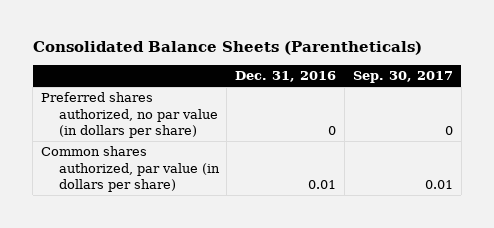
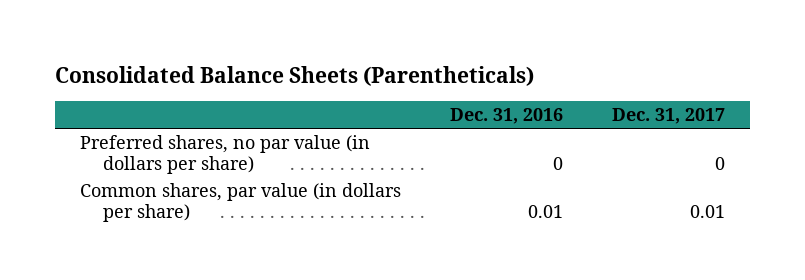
- | Dec. 31, 2016 | Sep. 30, 2017
+ | Dec. 31, 2016 | Dec. 31, 2017
- Preferred shares authorized, no par value (in dollars per share) | 0 | 0
- Common shares authorized, par value (in dollars per share) | 0.01 | 0.01
+ Preferred shares, no par value (in dollars per share) | 0 | 0
+ Common shares, par value (in dollars per share) | 0.01 | 0.01

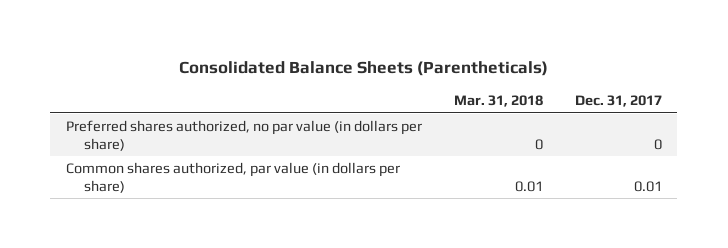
- | Dec. 31, 2016 | Dec. 31, 2017
+ | Mar. 31, 2018 | Dec. 31, 2017
- Preferred shares, no par value (in dollars per share) | 0 | 0
- Common shares, par value (in dollars per share) | 0.01 | 0.01
+ Preferred shares authorized, no par value (in dollars per share) | 0 | 0
+ Common shares authorized, par value (in dollars per share) | 0.01 | 0.01

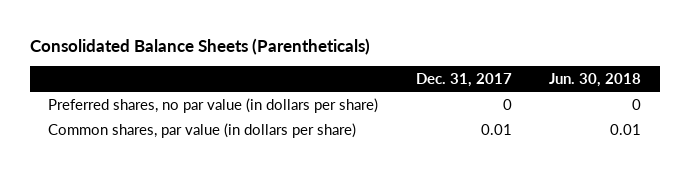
- | Mar. 31, 2018 | Dec. 31, 2017
+ | Dec. 31, 2017 | Jun. 30, 2018
- Preferred shares authorized, no par value (in dollars per share) | 0 | 0
- Common shares authorized, par value (in dollars per share) | 0.01 | 0.01
+ Preferred shares, no par value (in dollars per share) | 0 | 0
+ Common shares, par value (in dollars per share) | 0.01 | 0.01

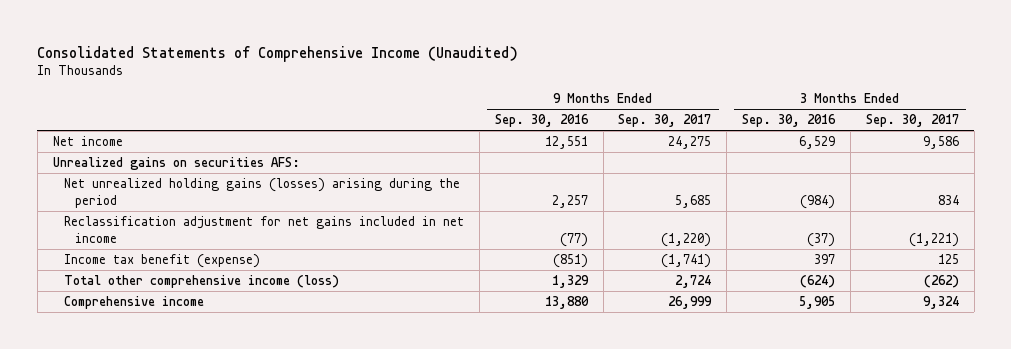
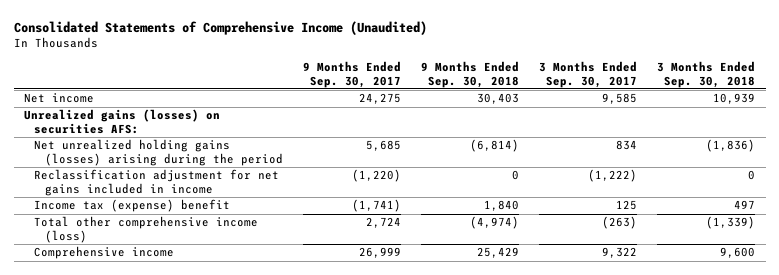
- | 9 Months Ended Sep. 30, 2016 | 9 Months Ended Sep. 30, 2017 | 3 Months Ended Sep. 30, 2016 | 3 Months Ended Sep. 30, 2017
+ | 9 Months Ended Sep. 30, 2017 | 9 Months Ended Sep. 30, 2018 | 3 Months Ended Sep. 30, 2017 | 3 Months Ended Sep. 30, 2018
- Net income | 12,551 | 24,275 | 6,529 | 9,586
- Unrealized gains on securities AFS:
+ Net income | 24,275 | 30,403 | 9,585 | 10,939
+ Unrealized gains (losses) on securities AFS:
- Reclassification adjustment for net gains included in net income | (77) | (1,220) | (37) | (1,221)
- Income tax benefit (expense) | (851) | (1,741) | 397 | 125
- Total other comprehensive income (loss) | 1,329 | 2,724 | (624) | (262)
- Comprehensive income | 13,880 | 26,999 | 5,905 | 9,324
+ Reclassification adjustment for net gains included in income | (1,220) | 0 | (1,222) | 0
+ Income tax (expense) benefit | (1,741) | 1,840 | 125 | 497
+ Total other comprehensive income (loss) | 2,724 | (4,974) | (263) | (1,339)
+ Comprehensive income | 26,999 | 25,429 | 9,322 | 9,600

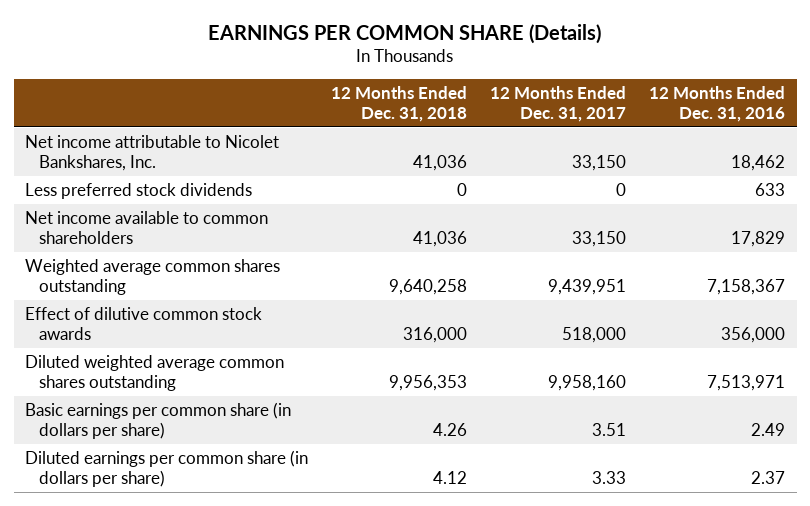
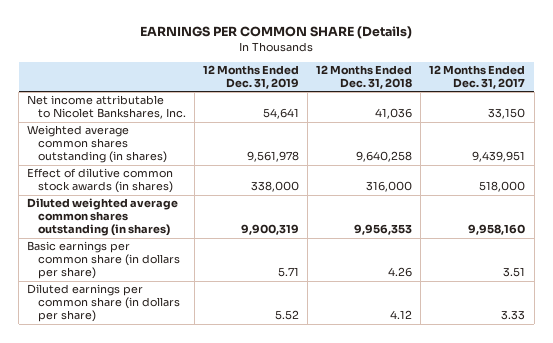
- | 12 Months Ended Dec. 31, 2018 | 12 Months Ended Dec. 31, 2017 | 12 Months Ended Dec. 31, 2016
+ | 12 Months Ended Dec. 31, 2019 | 12 Months Ended Dec. 31, 2018 | 12 Months Ended Dec. 31, 2017
- Less preferred stock dividends | 0 | 0 | 633
- Net income available to common shareholders | 41,036 | 33,150 | 17,829
- Weighted average common shares outstanding | 9,640,258 | 9,439,951 | 7,158,367
- Effect of dilutive common stock awards | 316,000 | 518,000 | 356,000
- Diluted weighted average common shares outstanding | 9,956,353 | 9,958,160 | 7,513,971
+ Weighted average common shares outstanding (in shares) | 9,561,978 | 9,640,258 | 9,439,951
+ Effect of dilutive common stock awards (in shares) | 338,000 | 316,000 | 518,000
+ Diluted weighted average common shares outstanding (in shares) | 9,900,319 | 9,956,353 | 9,958,160

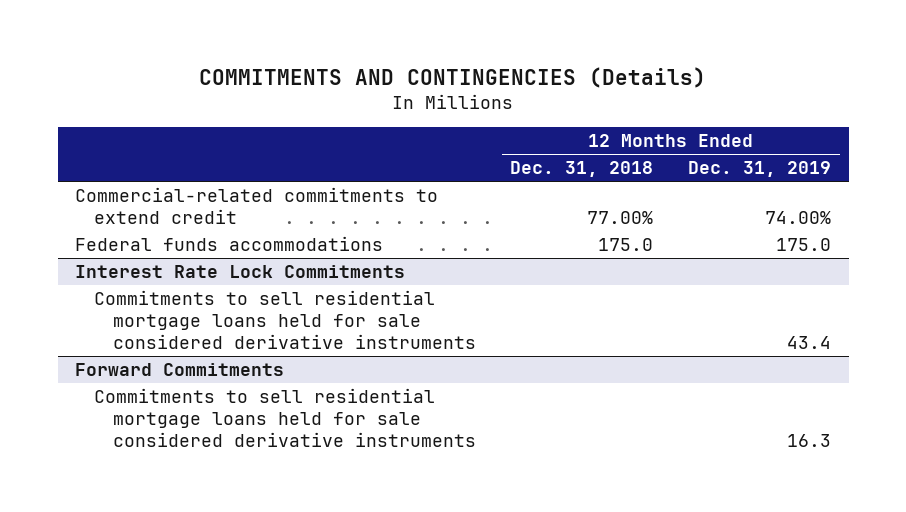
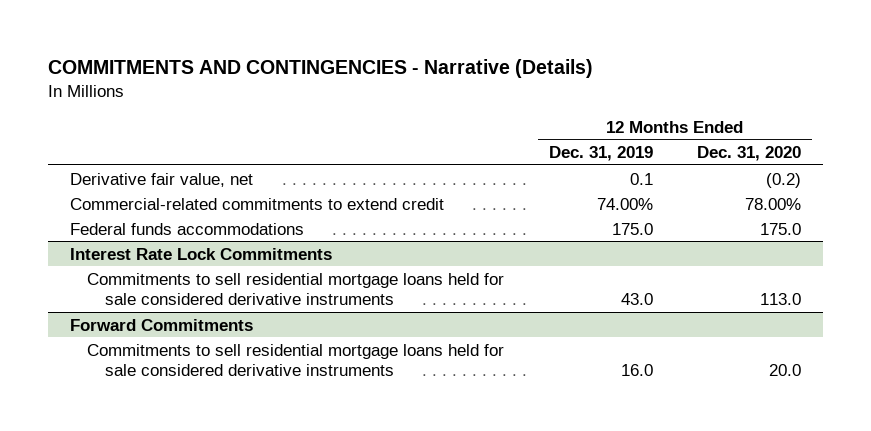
- COMMITMENTS AND CONTINGENCIES (Details)
+ COMMITMENTS AND CONTINGENCIES - Narrative (Details)
- | 12 Months Ended Dec. 31, 2018 | 12 Months Ended Dec. 31, 2019
+ | 12 Months Ended Dec. 31, 2019 | 12 Months Ended Dec. 31, 2020
+ Derivative fair value, net | 0.1 | (0.2)
@ Interest Rate Lock Commitments
- Commitments to sell residential mortgage loans held for sale considered derivative instruments | | 43.4
+ Commitments to sell residential mortgage loans held for sale considered derivative instruments | 43.0 | 113.0
@ Forward Commitments
- Commitments to sell residential mortgage loans held for sale considered derivative instruments | | 16.3
+ Commitments to sell residential mortgage loans held for sale considered derivative instruments | 16.0 | 20.0

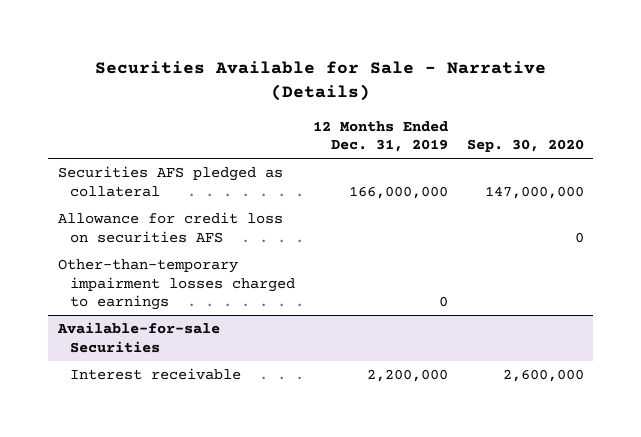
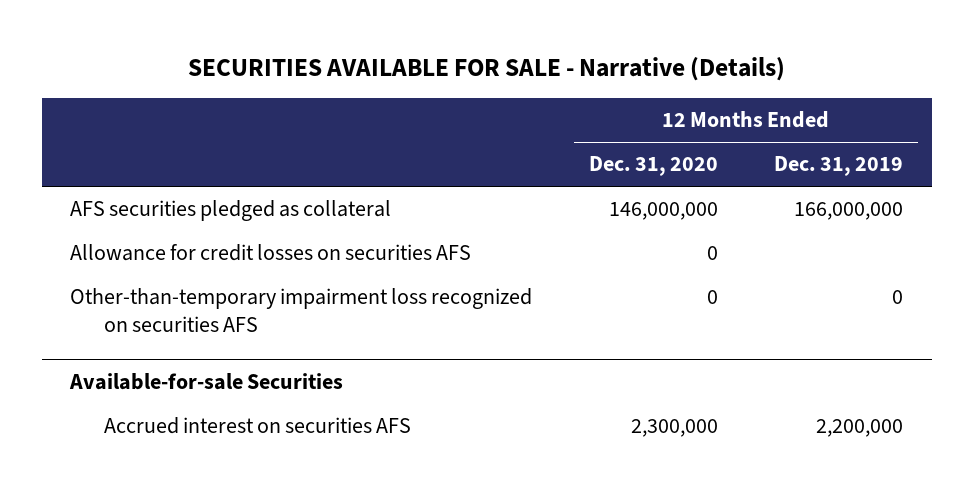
- Securities Available for Sale - Narrative (Details)
+ SECURITIES AVAILABLE FOR SALE - Narrative (Details)
- | 12 Months Ended Dec. 31, 2019 | Sep. 30, 2020
+ | 12 Months Ended Dec. 31, 2020 | 12 Months Ended Dec. 31, 2019
- Securities AFS pledged as collateral | 166,000,000 | 147,000,000
- Allowance for credit loss on securities AFS | | 0
- Other-than-temporary impairment losses charged to earnings | 0 |
+ AFS securities pledged as collateral | 146,000,000 | 166,000,000
+ Allowance for credit losses on securities AFS | 0 |
+ Other-than-temporary impairment loss recognized on securities AFS | 0 | 0
@ Available-for-sale Securities
- Interest receivable | 2,200,000 | 2,600,000
+ Accrued interest on securities AFS | 2,300,000 | 2,200,000

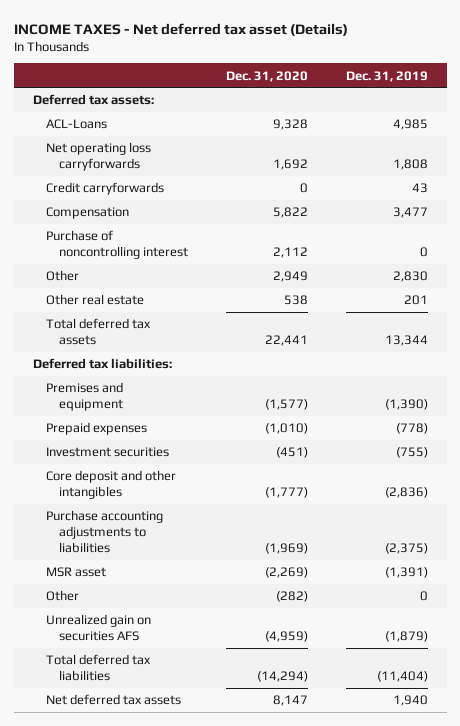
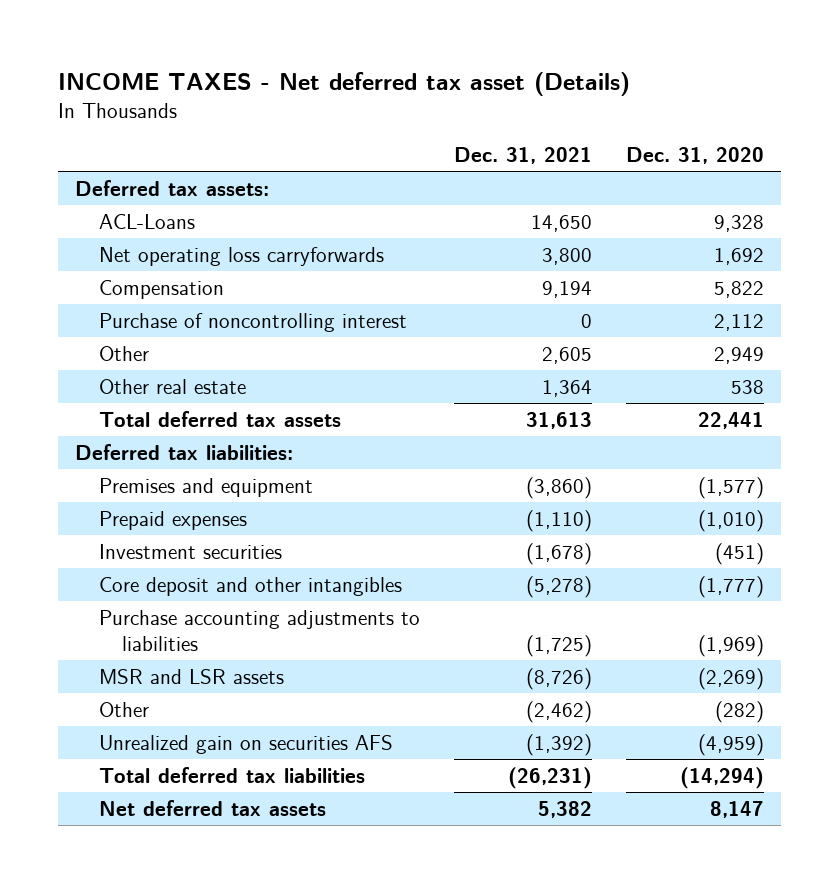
- | Dec. 31, 2020 | Dec. 31, 2019
+ | Dec. 31, 2021 | Dec. 31, 2020
- Credit carryforwards | 0 | 43
- MSR asset | (2,269) | (1,391)
+ MSR and LSR assets | (8,726) | (2,269)

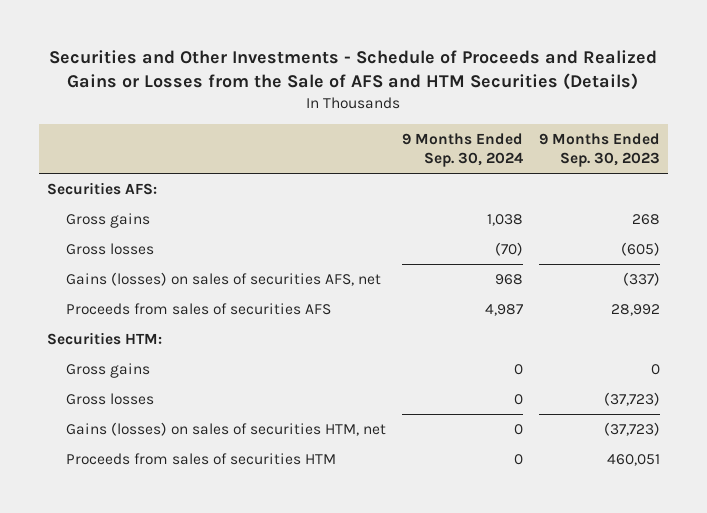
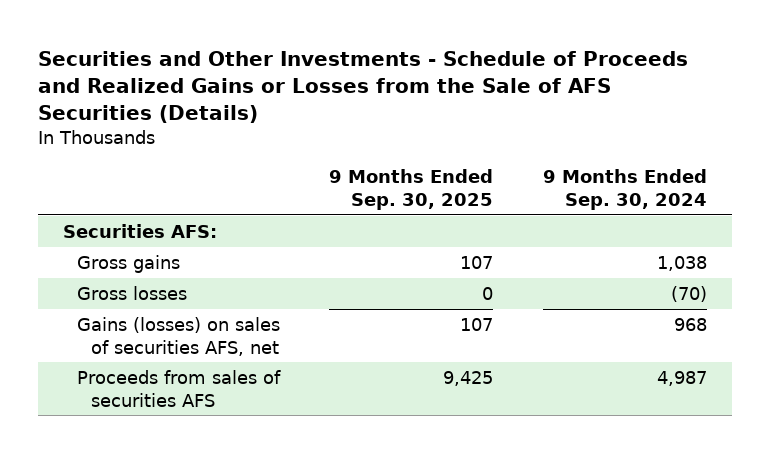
- Securities and Other Investments - Schedule of Proceeds and Realized Gains or Losses from the Sale of AFS and HTM Securities (Details)
+ Securities and Other Investments - Schedule of Proceeds and Realized Gains or Losses from the Sale of AFS Securities (Details)
- | 9 Months Ended Sep. 30, 2024 | 9 Months Ended Sep. 30, 2023
+ | 9 Months Ended Sep. 30, 2025 | 9 Months Ended Sep. 30, 2024
- Securities HTM:
- Gross gains | 0 | 0
- Gross losses | 0 | (37,723)
- Gains (losses) on sales of securities HTM, net | 0 | (37,723)
- Proceeds from sales of securities HTM | 0 | 460,051

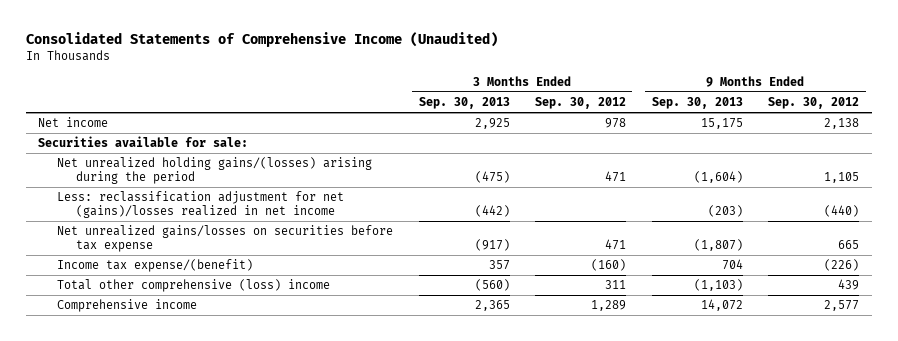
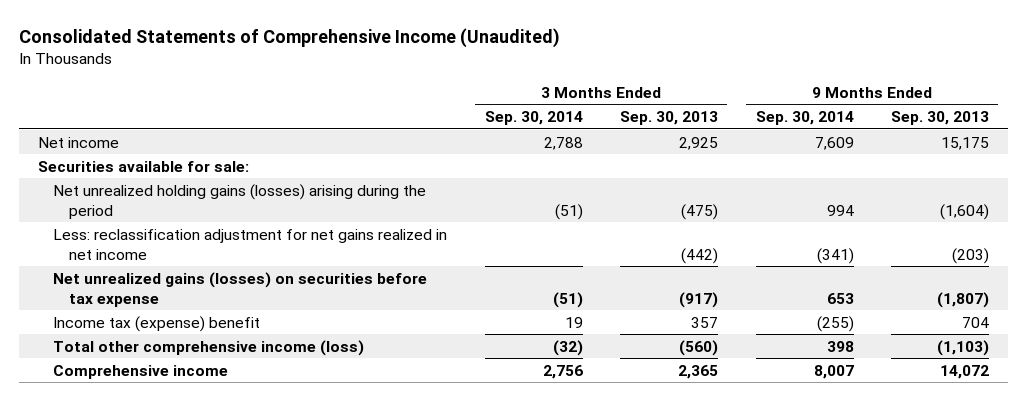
- | 3 Months Ended Sep. 30, 2013 | 3 Months Ended Sep. 30, 2012 | 9 Months Ended Sep. 30, 2013 | 9 Months Ended Sep. 30, 2012
+ | 3 Months Ended Sep. 30, 2014 | 3 Months Ended Sep. 30, 2013 | 9 Months Ended Sep. 30, 2014 | 9 Months Ended Sep. 30, 2013
- Net unrealized holding gains/(losses) arising during the period | (475) | 471 | (1,604) | 1,105
- Less: reclassification adjustment for net (gains)/losses realized in net income | (442) | | (203) | (440)
- Net unrealized gains/losses on securities before tax expense | (917) | 471 | (1,807) | 665
- Income tax expense/(benefit) | 357 | (160) | 704 | (226)
- Total other comprehensive (loss) income | (560) | 311 | (1,103) | 439
+ Net unrealized holding gains (losses) arising during the period | (51) | (475) | 994 | (1,604)
+ Less: reclassification adjustment for net gains realized in net income | | (442) | (341) | (203)
+ Net unrealized gains (losses) on securities before tax expense | (51) | (917) | 653 | (1,807)
+ Income tax (expense) benefit | 19 | 357 | (255) | 704
+ Total other comprehensive income (loss) | (32) | (560) | 398 | (1,103)

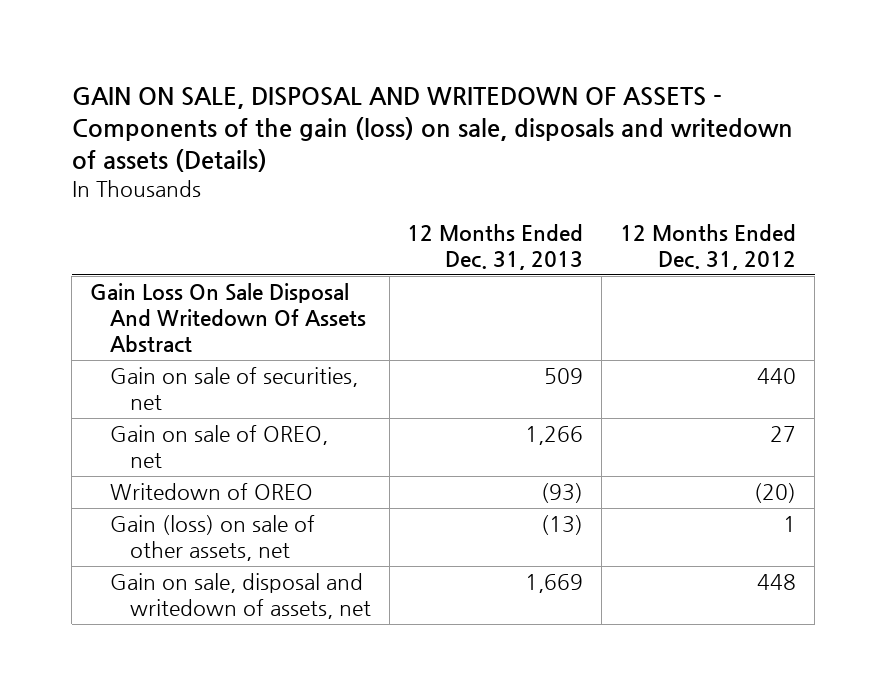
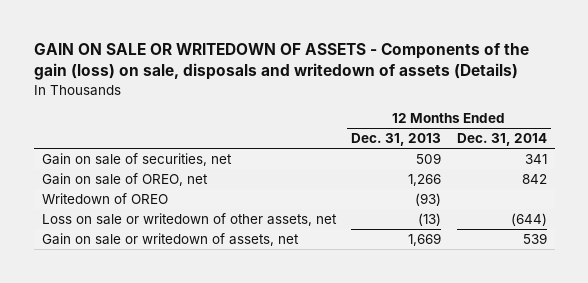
- GAIN ON SALE, DISPOSAL AND WRITEDOWN OF ASSETS - Components of the gain (loss) on sale, disposals and writedown of assets (Details)
+ GAIN ON SALE OR WRITEDOWN OF ASSETS - Components of the gain (loss) on sale, disposals and writedown of assets (Details)
- | 12 Months Ended Dec. 31, 2013 | 12 Months Ended Dec. 31, 2012
+ | 12 Months Ended Dec. 31, 2013 | 12 Months Ended Dec. 31, 2014
- Gain Loss On Sale Disposal And Writedown Of Assets Abstract
- Gain (loss) on sale of other assets, net | (13) | 1
- Gain on sale, disposal and writedown of assets, net | 1,669 | 448
+ Loss on sale or writedown of other assets, net | (13) | (644)
+ Gain on sale or writedown of assets, net | 1,669 | 539

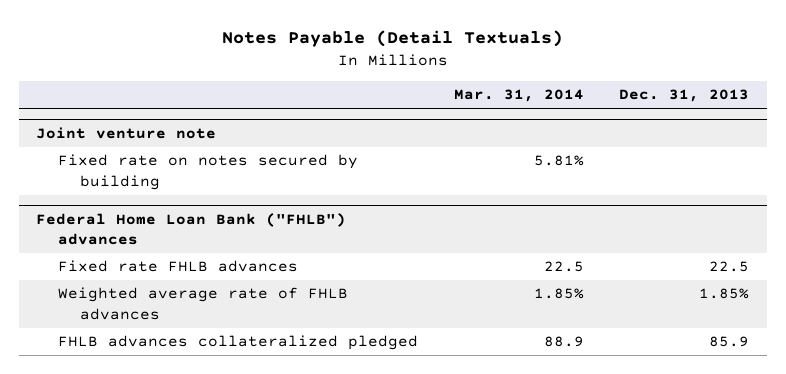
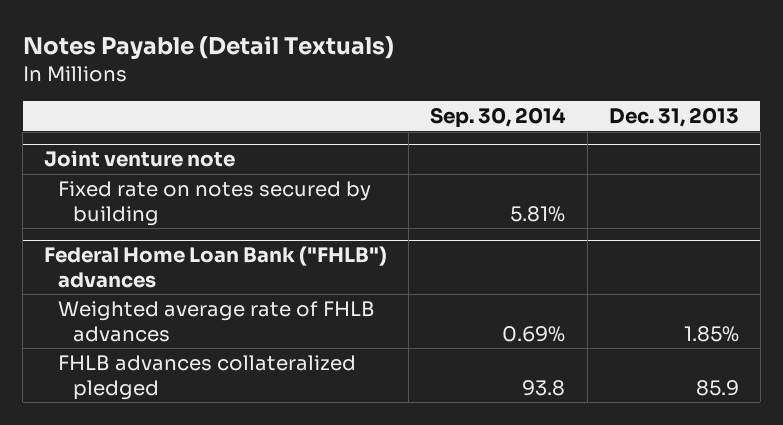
- | Mar. 31, 2014 | Dec. 31, 2013
+ | Sep. 30, 2014 | Dec. 31, 2013
@ Federal Home Loan Bank ("FHLB") advances
- Fixed rate FHLB advances | 22.5 | 22.5

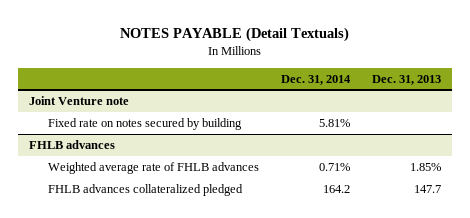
- Notes Payable (Detail Textuals)
+ NOTES PAYABLE (Detail Textuals)
- | Sep. 30, 2014 | Dec. 31, 2013
+ | Dec. 31, 2014 | Dec. 31, 2013
- Joint venture note
+ Joint Venture note
- Federal Home Loan Bank ("FHLB") advances
+ FHLB advances
- FHLB advances collateralized pledged | 93.8 | 85.9
+ FHLB advances collateralized pledged | 164.2 | 147.7

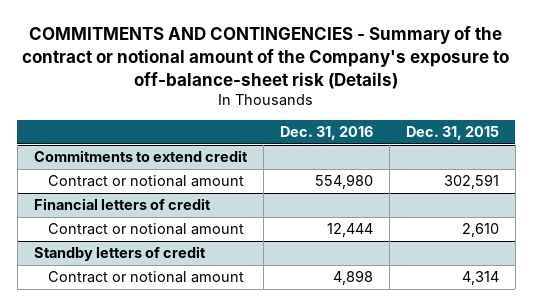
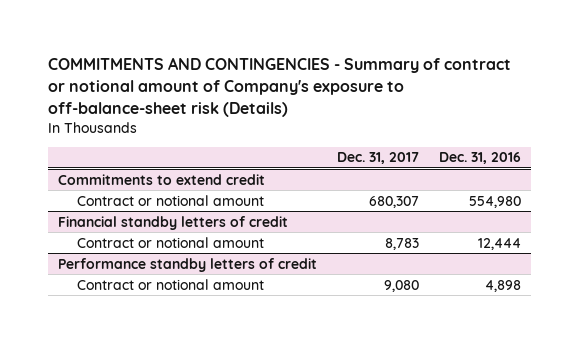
- COMMITMENTS AND CONTINGENCIES - Summary of the contract or notional amount of the Company's exposure to off-balance-sheet risk (Details)
+ COMMITMENTS AND CONTINGENCIES - Summary of contract or notional amount of Company's exposure to off-balance-sheet risk (Details)
- | Dec. 31, 2016 | Dec. 31, 2015
+ | Dec. 31, 2017 | Dec. 31, 2016
- Financial letters of credit
+ Financial standby letters of credit
- Standby letters of credit
+ Performance standby letters of credit

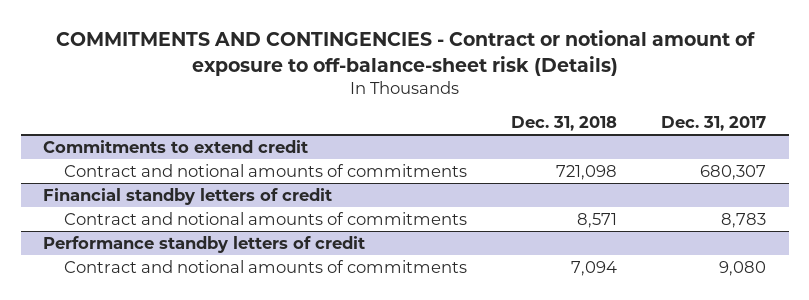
- COMMITMENTS AND CONTINGENCIES - Summary of contract or notional amount of Company's exposure to off-balance-sheet risk (Details)
+ COMMITMENTS AND CONTINGENCIES - Contract or notional amount of exposure to off-balance-sheet risk (Details)
- | Dec. 31, 2017 | Dec. 31, 2016
+ | Dec. 31, 2018 | Dec. 31, 2017
@ Commitments to extend credit
- Contract or notional amount | 680,307 | 554,980
+ Contract and notional amounts of commitments | 721,098 | 680,307
@ Financial standby letters of credit
- Contract or notional amount | 8,783 | 12,444
+ Contract and notional amounts of commitments | 8,571 | 8,783
@ Performance standby letters of credit
- Contract or notional amount | 9,080 | 4,898
+ Contract and notional amounts of commitments | 7,094 | 9,080

